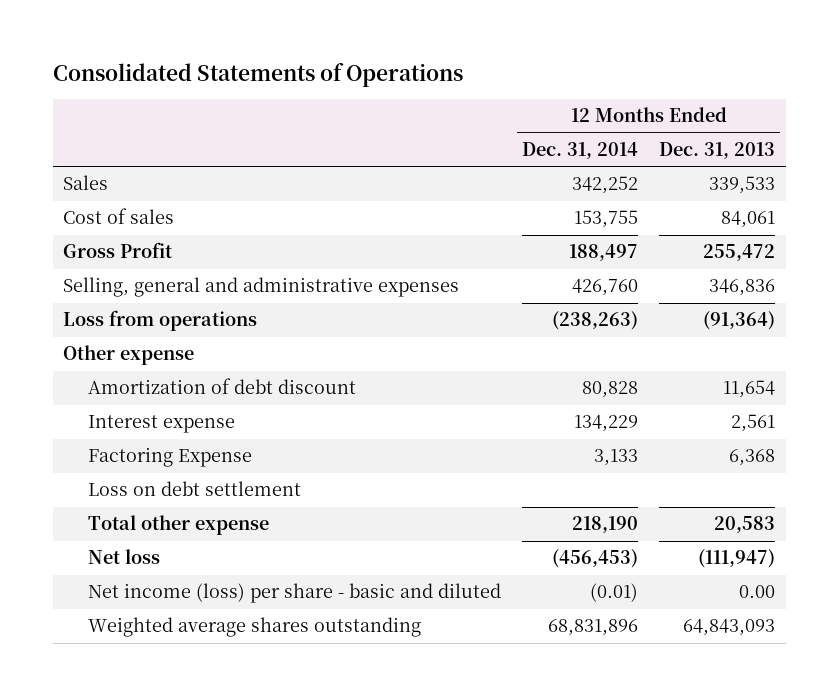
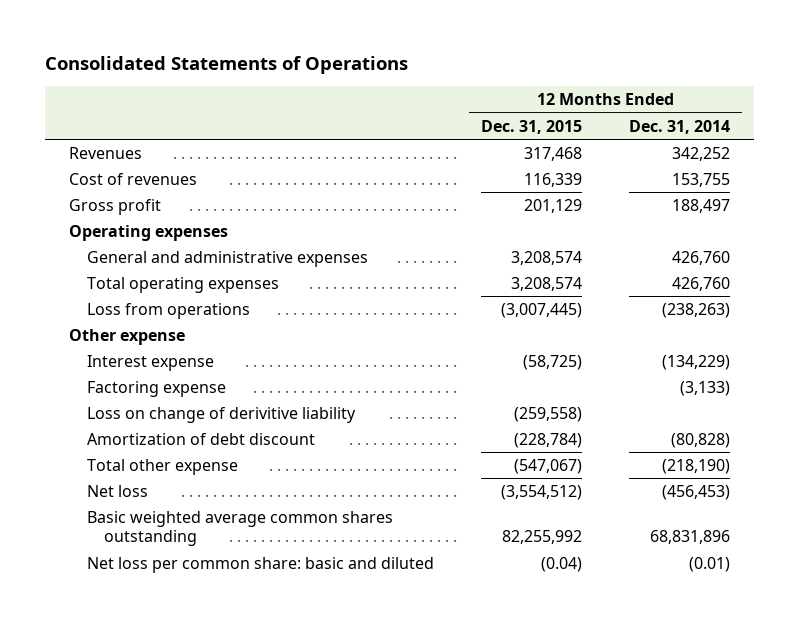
- | 12 Months Ended Dec. 31, 2014 | 12 Months Ended Dec. 31, 2013
+ | 12 Months Ended Dec. 31, 2015 | 12 Months Ended Dec. 31, 2014
- Sales | 342,252 | 339,533
- Cost of sales | 153,755 | 84,061
- Gross Profit | 188,497 | 255,472
- Selling, general and administrative expenses | 426,760 | 346,836
+ Revenues | 317,468 | 342,252
+ Cost of revenues | 116,339 | 153,755
+ Gross profit | 201,129 | 188,497
+ Operating expenses
+ General and administrative expenses | 3,208,574 | 426,760
+ Total operating expenses | 3,208,574 | 426,760
- Amortization of debt discount | 80,828 | 11,654
- Interest expense | 134,229 | 2,561
- Factoring Expense | 3,133 | 6,368
- Loss on debt settlement
- Total other expense | 218,190 | 20,583
+ Interest expense | (58,725) | (134,229)
+ Factoring expense | | (3,133)
+ Loss on change of derivitive liability | (259,558) |
+ Amortization of debt discount | (228,784) | (80,828)
+ Total other expense | (547,067) | (218,190)
- Net income (loss) per share - basic and diluted | (0.01) | 0.00
- Weighted average shares outstanding | 68,831,896 | 64,843,093
+ Basic weighted average common shares outstanding | 82,255,992 | 68,831,896
+ Net loss per common share: basic and diluted | (0.04) | (0.01)

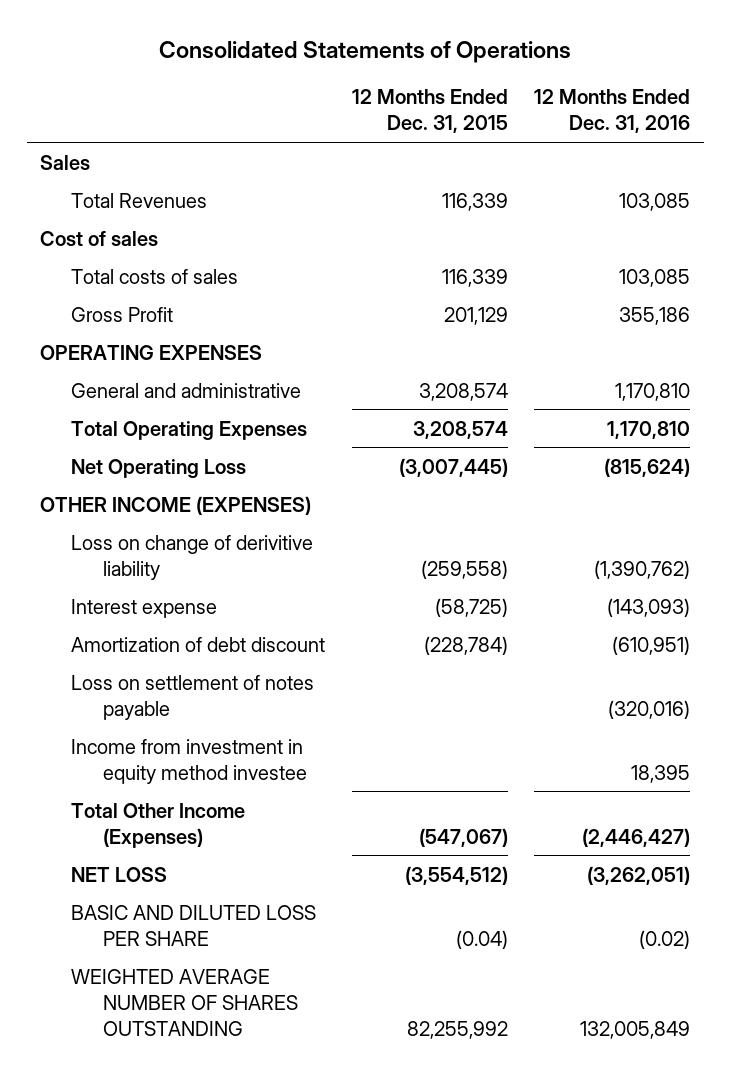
- | 12 Months Ended Dec. 31, 2015 | 12 Months Ended Dec. 31, 2014
+ | 12 Months Ended Dec. 31, 2015 | 12 Months Ended Dec. 31, 2016
- Revenues | 317,468 | 342,252
- Cost of revenues | 116,339 | 153,755
- Gross profit | 201,129 | 188,497
- Operating expenses
- General and administrative expenses | 3,208,574 | 426,760
- Total operating expenses | 3,208,574 | 426,760
- Loss from operations | (3,007,445) | (238,263)
- Other expense
- Factoring expense | | (3,133)
+ Sales
+ Total Revenues | 116,339 | 103,085
+ Cost of sales
+ Total costs of sales | 116,339 | 103,085
+ Gross Profit | 201,129 | 355,186
+ OPERATING EXPENSES
+ General and administrative | 3,208,574 | 1,170,810
+ Total Operating Expenses | 3,208,574 | 1,170,810
+ Net Operating Loss | (3,007,445) | (815,624)
+ OTHER INCOME (EXPENSES)
moved down: Interest expense | (58,725) | (143,093)
- Total other expense | (547,067) | (218,190)
- Net loss | (3,554,512) | (456,453)
- Basic weighted average common shares outstanding | 82,255,992 | 68,831,896
- Net loss per common share: basic and diluted | (0.04) | (0.01)
+ Loss on settlement of notes payable | | (320,016)
+ Income from investment in equity method investee | | 18,395
+ Total Other Income (Expenses) | (547,067) | (2,446,427)
+ NET LOSS | (3,554,512) | (3,262,051)
+ BASIC AND DILUTED LOSS PER SHARE | (0.04) | (0.02)
+ WEIGHTED AVERAGE NUMBER OF SHARES OUTSTANDING | 82,255,992 | 132,005,849

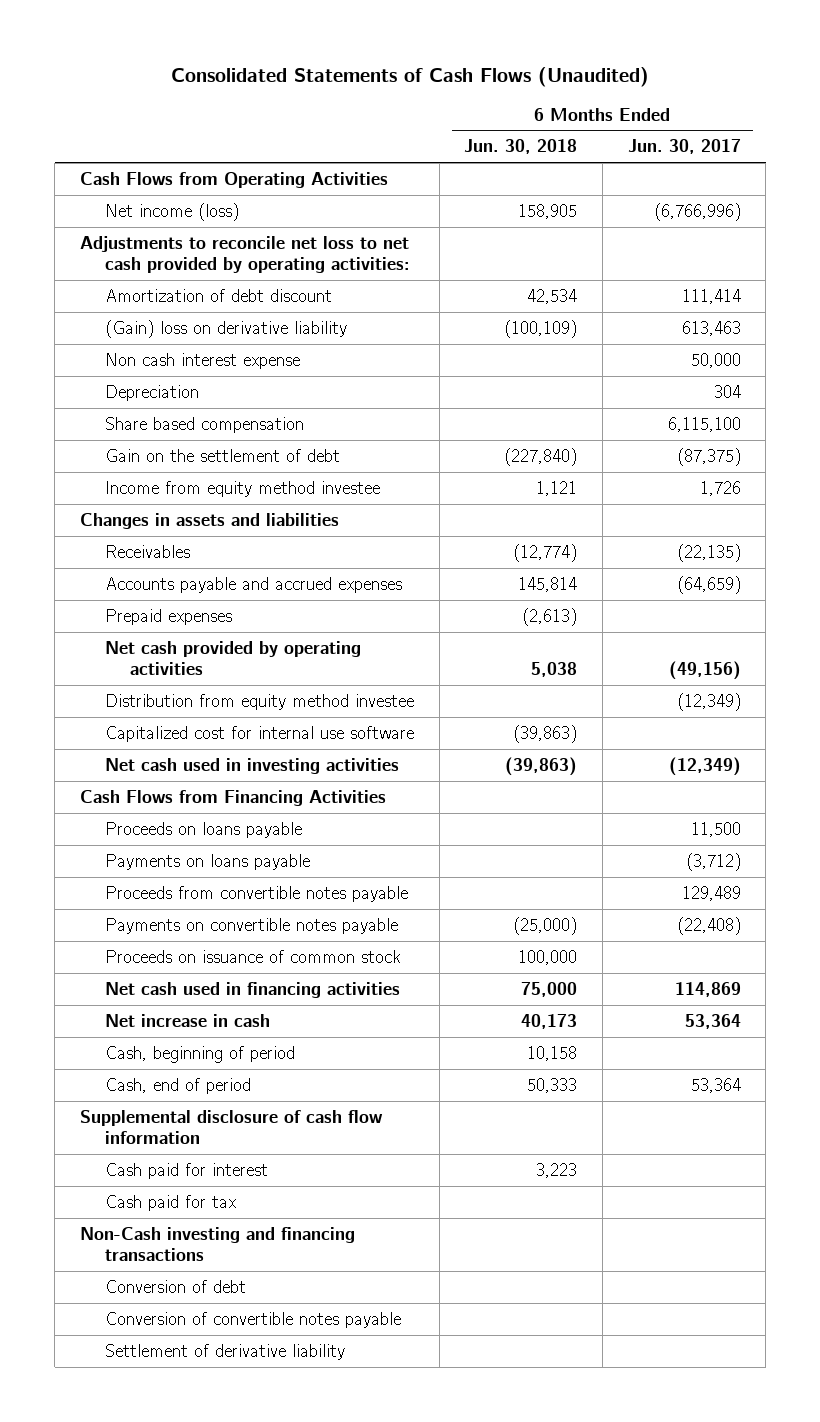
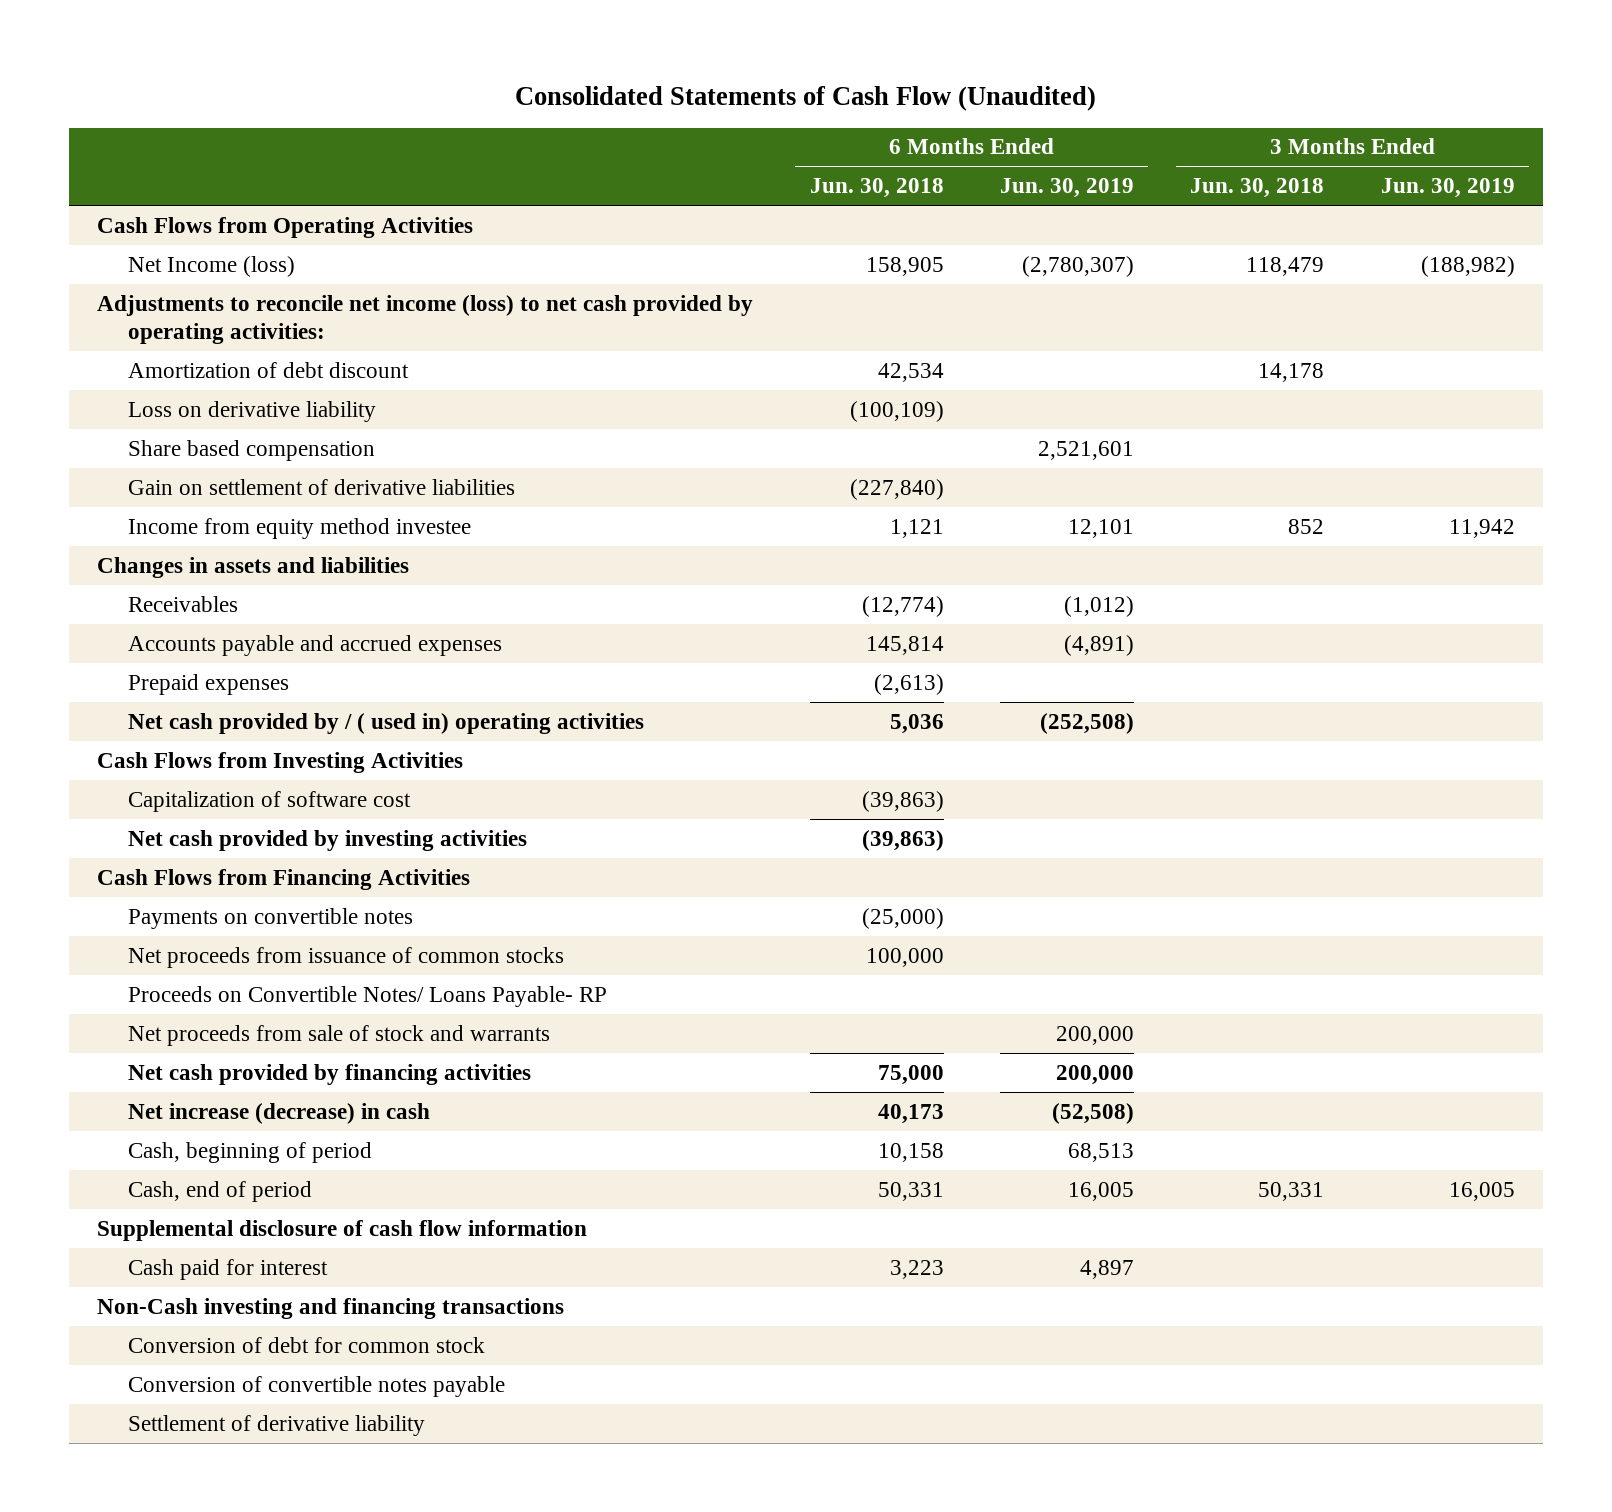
- Consolidated Statements of Cash Flows (Unaudited)
+ Consolidated Statements of Cash Flow (Unaudited)
- | 6 Months Ended Jun. 30, 2018 | 6 Months Ended Jun. 30, 2017
+ | 6 Months Ended Jun. 30, 2018 | 6 Months Ended Jun. 30, 2019 | 3 Months Ended Jun. 30, 2018 | 3 Months Ended Jun. 30, 2019
- Net income (loss) | 158,905 | (6,766,996)
- Adjustments to reconcile net loss to net cash provided by operating activities:
+ Net Income (loss) | 158,905 | (2,780,307) | 118,479 | (188,982)
+ Adjustments to reconcile net income (loss) to net cash provided by operating activities:
- (Gain) loss on derivative liability | (100,109) | 613,463
- Non cash interest expense | | 50,000
- Depreciation | | 304
+ Loss on derivative liability | (100,109) | | |
- Gain on the settlement of debt | (227,840) | (87,375)
+ Gain on settlement of derivative liabilities | (227,840) | | |
- Net cash provided by operating activities | 5,038 | (49,156)
- Distribution from equity method investee | | (12,349)
- Capitalized cost for internal use software | (39,863) |
- Net cash used in investing activities | (39,863) | (12,349)
+ Net cash provided by / ( used in) operating activities | 5,036 | (252,508) | |
+ Cash Flows from Investing Activities
+ Capitalization of software cost | (39,863) | | |
+ Net cash provided by investing activities | (39,863) | | |
- Proceeds on loans payable | | 11,500
- Payments on loans payable | | (3,712)
- Proceeds from convertible notes payable | | 129,489
- Payments on convertible notes payable | (25,000) | (22,408)
- Proceeds on issuance of common stock | 100,000 |
- Net cash used in financing activities | 75,000 | 114,869
- Net increase in cash | 40,173 | 53,364
+ Payments on convertible notes | (25,000) | | |
+ Net proceeds from issuance of common stocks | 100,000 | | |
+ Proceeds on Convertible Notes/ Loans Payable- RP
+ Net proceeds from sale of stock and warrants | | 200,000 | |
+ Net cash provided by financing activities | 75,000 | 200,000 | |
+ Net increase (decrease) in cash | 40,173 | (52,508) | |
- Cash, end of period | 50,333 | 53,364
+ Cash, end of period | 50,331 | 16,005 | 50,331 | 16,005
- Cash paid for tax
- Conversion of debt
+ Conversion of debt for common stock

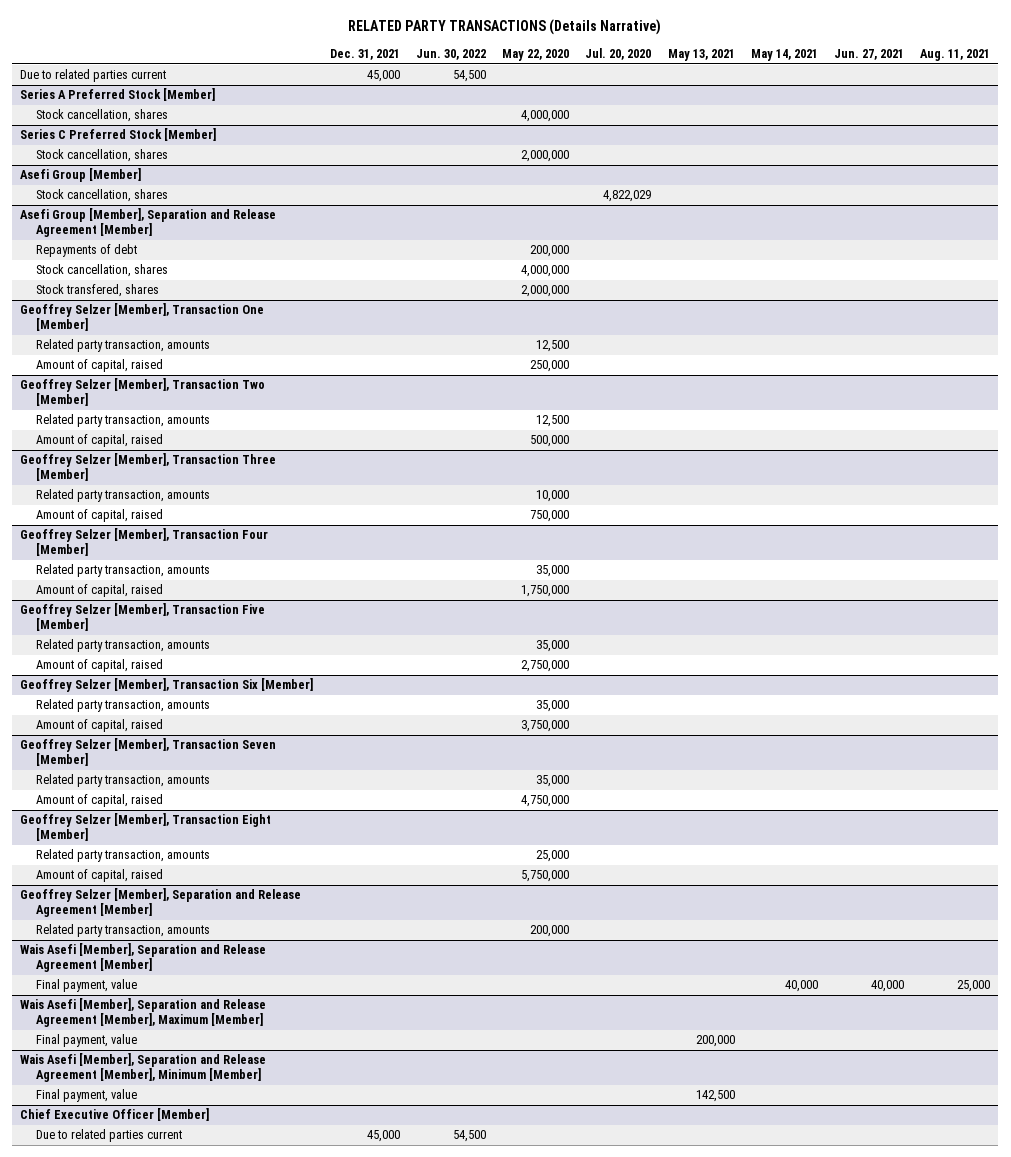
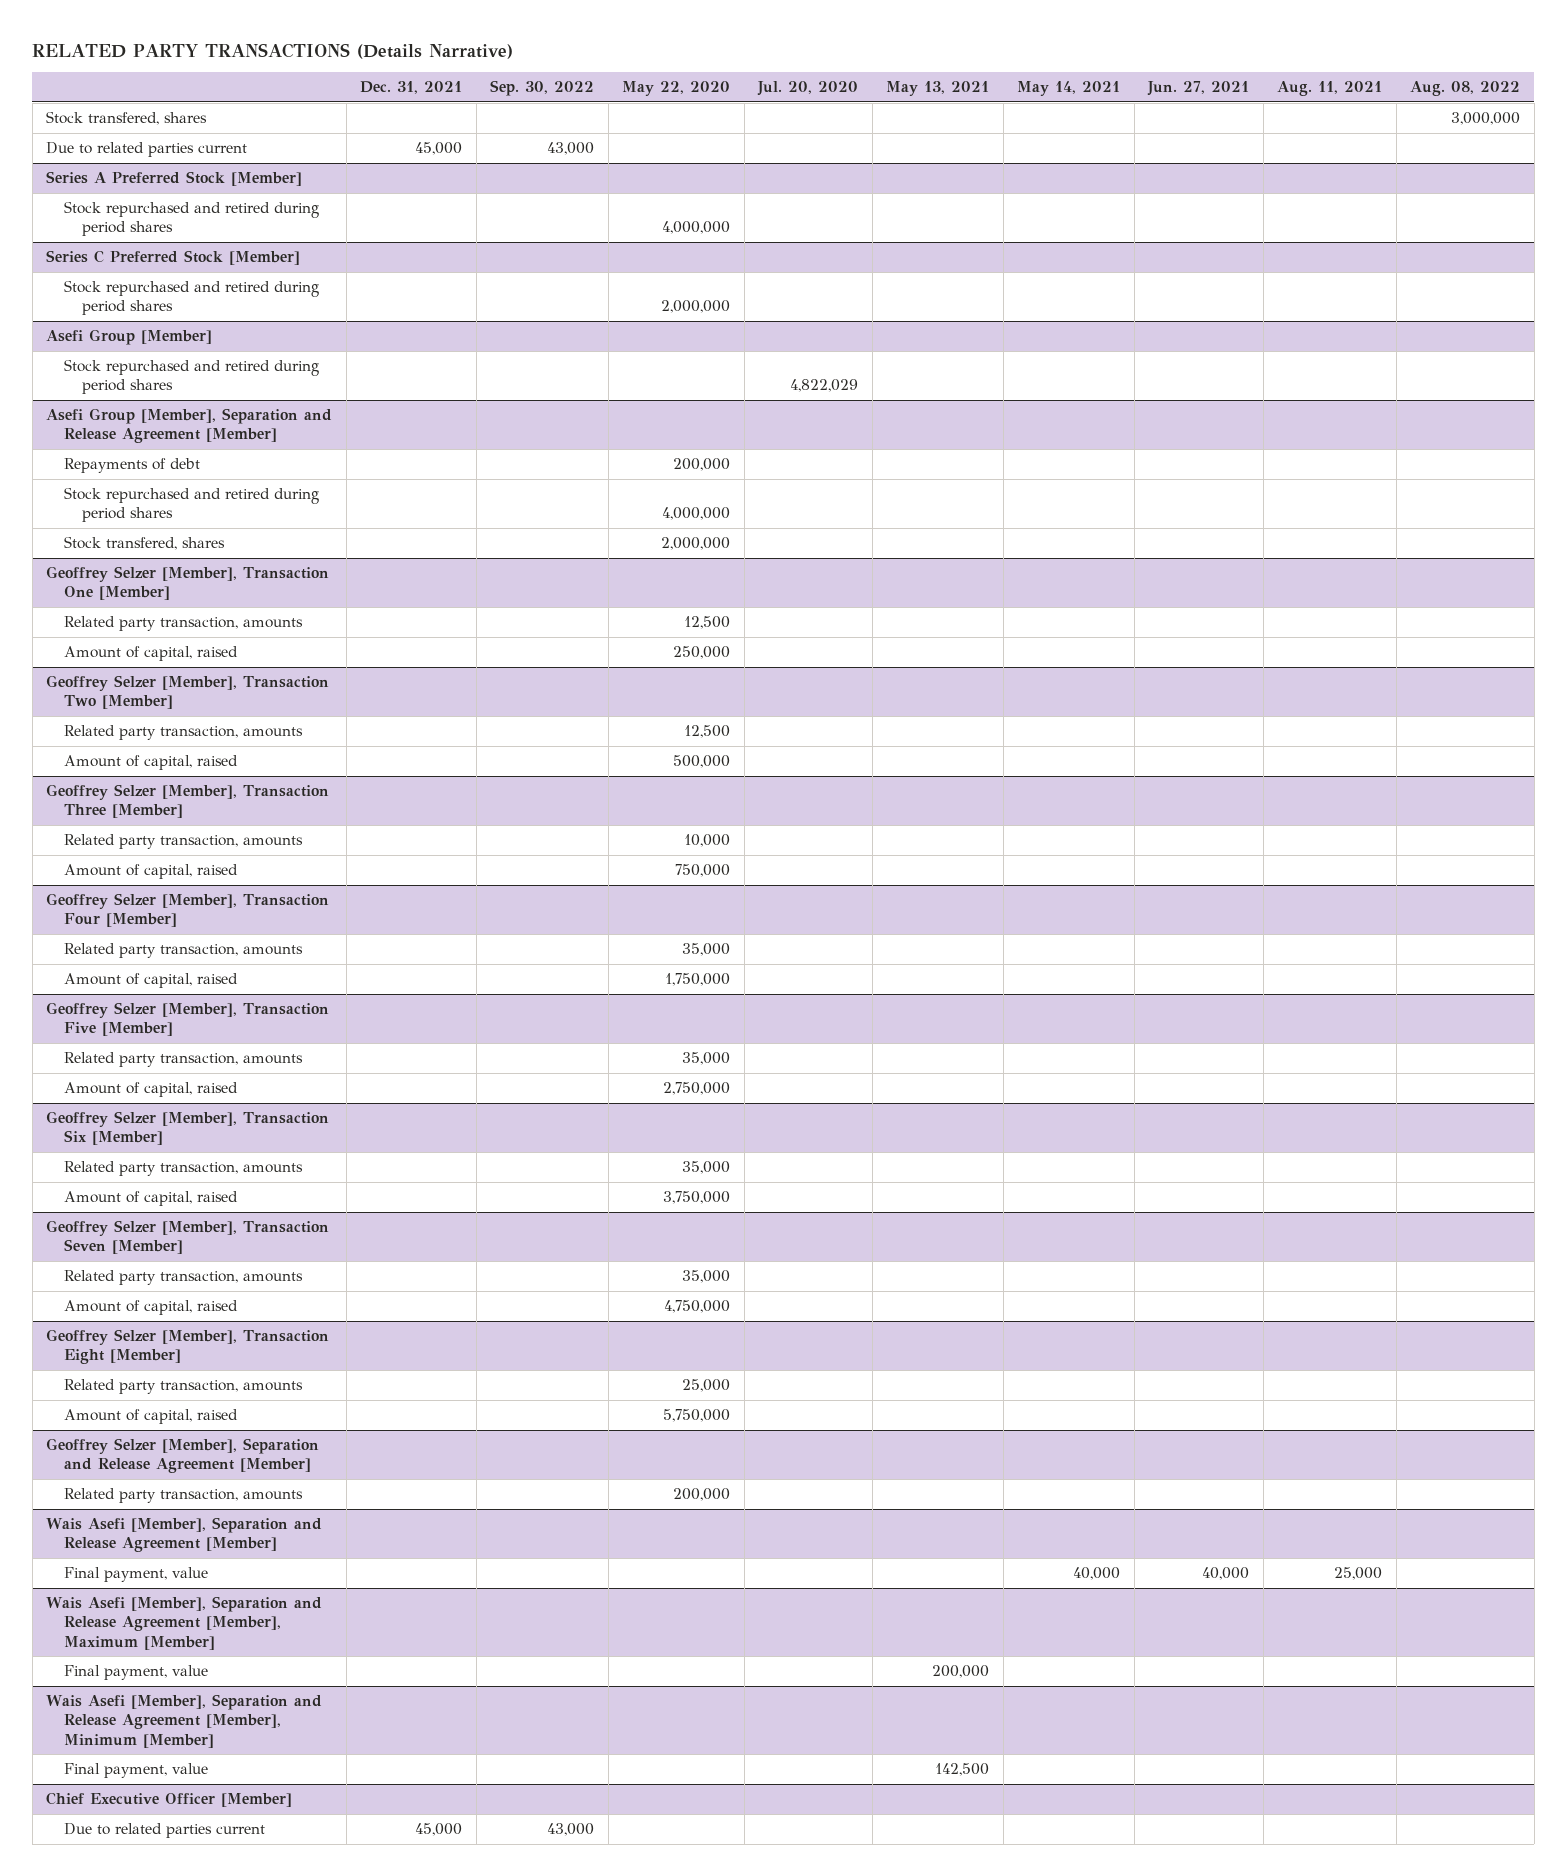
- | Dec. 31, 2021 | Jun. 30, 2022 | May 22, 2020 | Jul. 20, 2020 | May 13, 2021 | May 14, 2021 | Jun. 27, 2021 | Aug. 11, 2021
+ | Dec. 31, 2021 | Sep. 30, 2022 | May 22, 2020 | Jul. 20, 2020 | May 13, 2021 | May 14, 2021 | Jun. 27, 2021 | Aug. 11, 2021 | Aug. 08, 2022
+ Stock transfered, shares | | | | | | | | | 3,000,000
@ Series A Preferred Stock [Member]
- Stock cancellation, shares | | | 4,000,000 | | | | |
+ Stock repurchased and retired during period shares | | | 4,000,000 | | | | | |
@ Series C Preferred Stock [Member]
- Stock cancellation, shares | | | 2,000,000 | | | | |
+ Stock repurchased and retired during period shares | | | 2,000,000 | | | | | |
@ Asefi Group [Member]
- Stock cancellation, shares | | | | 4,822,029 | | | |
+ Stock repurchased and retired during period shares | | | | 4,822,029 | | | | |
@ Asefi Group [Member], Separation and Release Agreement [Member]
- Stock cancellation, shares | | | 4,000,000 | | | | |
+ Stock repurchased and retired during period shares | | | 4,000,000 | | | | | |

